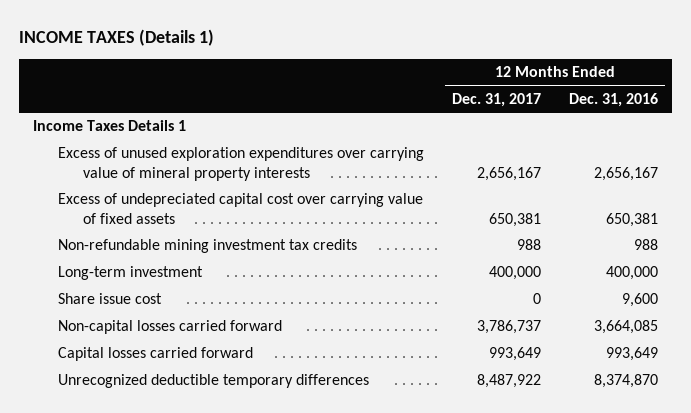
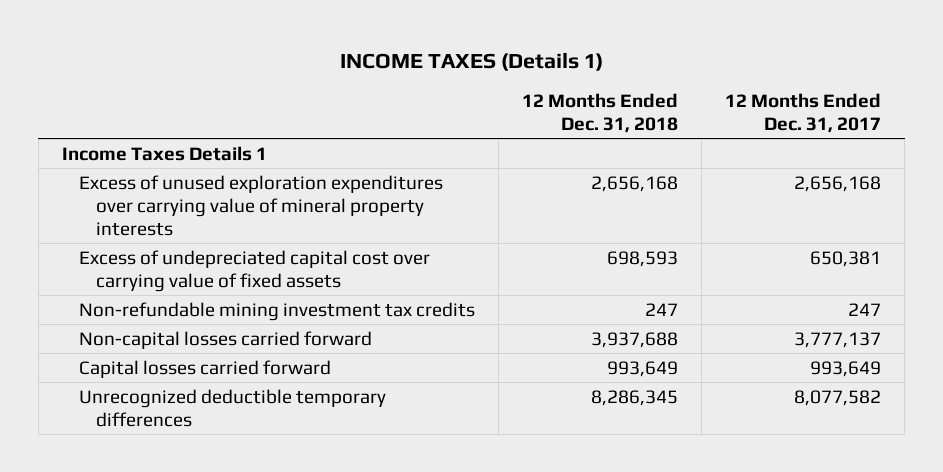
- | 12 Months Ended Dec. 31, 2017 | 12 Months Ended Dec. 31, 2016
+ | 12 Months Ended Dec. 31, 2018 | 12 Months Ended Dec. 31, 2017
- Excess of unused exploration expenditures over carrying value of mineral property interests | 2,656,167 | 2,656,167
+ Excess of unused exploration expenditures over carrying value of mineral property interests | 2,656,168 | 2,656,168
- Non-refundable mining investment tax credits | 988 | 988
- Long-term investment | 400,000 | 400,000
- Share issue cost | 0 | 9,600
- Non-capital losses carried forward | 3,786,737 | 3,664,085
+ Non-refundable mining investment tax credits | 247 | 247
+ Non-capital losses carried forward | 3,937,688 | 3,777,137
- Unrecognized deductible temporary differences | 8,487,922 | 8,374,870
+ Unrecognized deductible temporary differences | 8,286,345 | 8,077,582

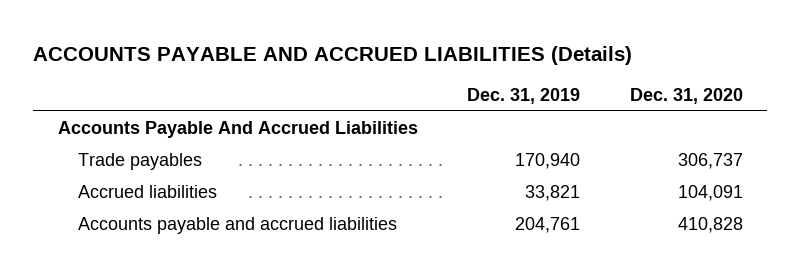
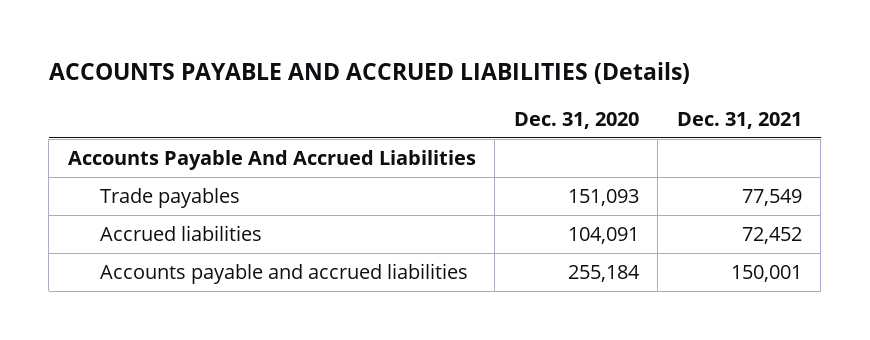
- | Dec. 31, 2019 | Dec. 31, 2020
+ | Dec. 31, 2020 | Dec. 31, 2021
- Trade payables | 170,940 | 306,737
+ Trade payables | 151,093 | 77,549
- Accounts payable and accrued liabilities | 204,761 | 410,828
+ Accounts payable and accrued liabilities | 255,184 | 150,001

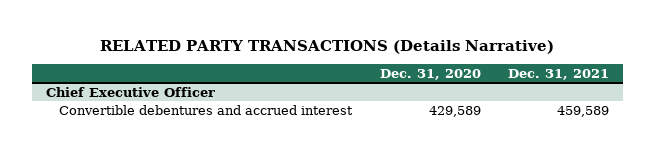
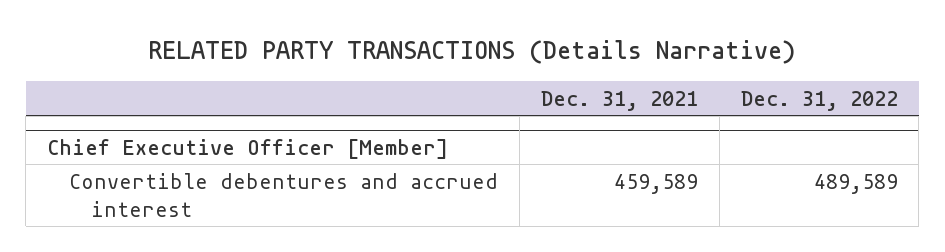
- | Dec. 31, 2020 | Dec. 31, 2021
+ | Dec. 31, 2021 | Dec. 31, 2022
- Chief Executive Officer
+ Chief Executive Officer [Member]

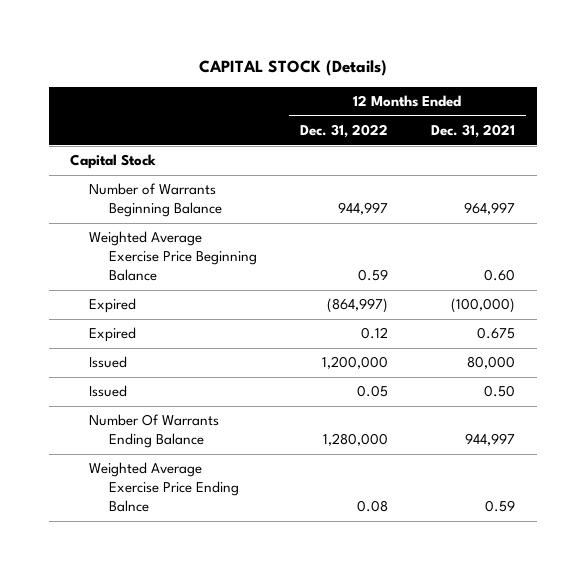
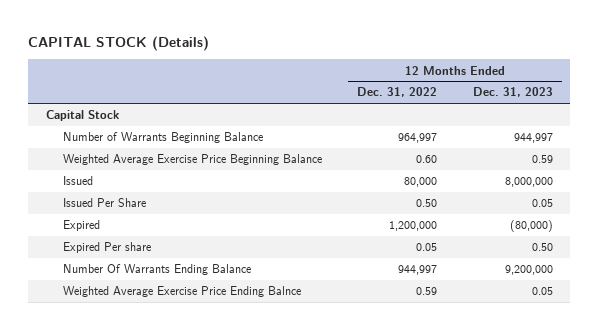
- | 12 Months Ended Dec. 31, 2022 | 12 Months Ended Dec. 31, 2021
+ | 12 Months Ended Dec. 31, 2022 | 12 Months Ended Dec. 31, 2023
- Number of Warrants Beginning Balance | 944,997 | 964,997
- Weighted Average Exercise Price Beginning Balance | 0.59 | 0.60
- Expired | (864,997) | (100,000)
- Expired | 0.12 | 0.675
- Issued | 1,200,000 | 80,000
- Issued | 0.05 | 0.50
- Number Of Warrants Ending Balance | 1,280,000 | 944,997
- Weighted Average Exercise Price Ending Balnce | 0.08 | 0.59
+ Number of Warrants Beginning Balance | 964,997 | 944,997
+ Weighted Average Exercise Price Beginning Balance | 0.60 | 0.59
+ Issued | 80,000 | 8,000,000
+ Issued Per Share | 0.50 | 0.05
+ Expired | 1,200,000 | (80,000)
+ Expired Per share | 0.05 | 0.50
+ Number Of Warrants Ending Balance | 944,997 | 9,200,000
+ Weighted Average Exercise Price Ending Balnce | 0.59 | 0.05

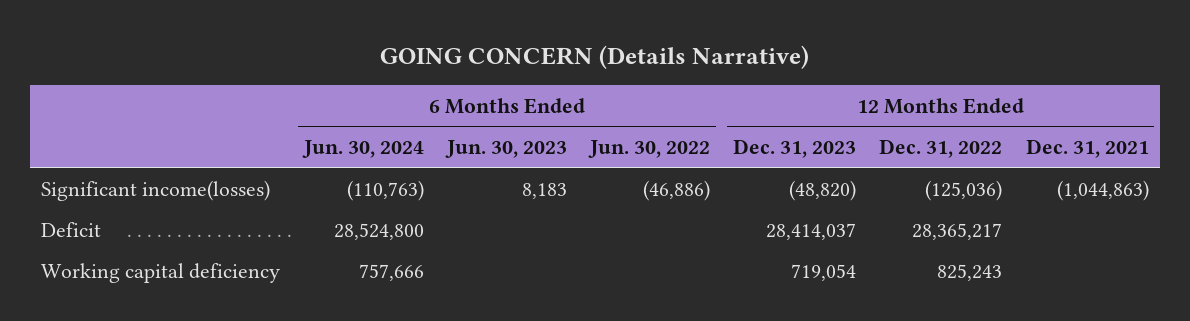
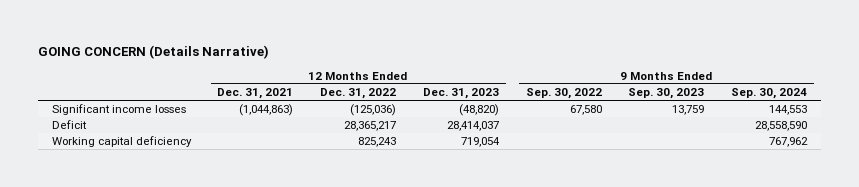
- | 6 Months Ended Jun. 30, 2024 | 6 Months Ended Jun. 30, 2023 | 6 Months Ended Jun. 30, 2022 | 12 Months Ended Dec. 31, 2023 | 12 Months Ended Dec. 31, 2022 | 12 Months Ended Dec. 31, 2021
+ | 12 Months Ended Dec. 31, 2021 | 12 Months Ended Dec. 31, 2022 | 12 Months Ended Dec. 31, 2023 | 9 Months Ended Sep. 30, 2022 | 9 Months Ended Sep. 30, 2023 | 9 Months Ended Sep. 30, 2024
- Significant income(losses) | (110,763) | 8,183 | (46,886) | (48,820) | (125,036) | (1,044,863)
+ Significant income losses | (1,044,863) | (125,036) | (48,820) | 67,580 | 13,759 | 144,553

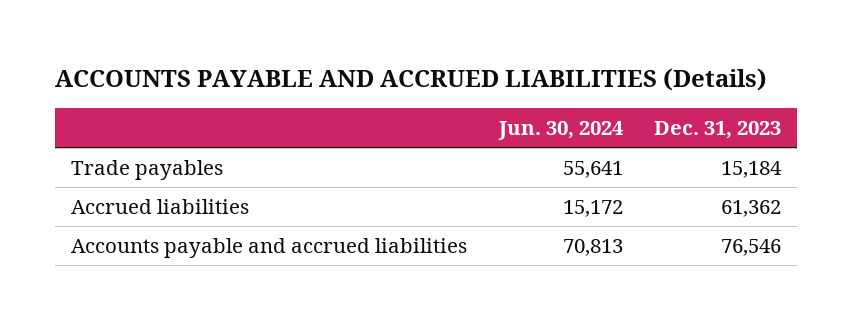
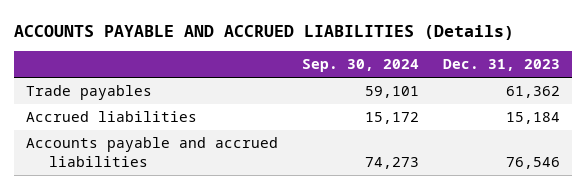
- | Jun. 30, 2024 | Dec. 31, 2023
+ | Sep. 30, 2024 | Dec. 31, 2023
- Trade payables | 55,641 | 15,184
- Accrued liabilities | 15,172 | 61,362
+ Trade payables | 59,101 | 61,362
+ Accrued liabilities | 15,172 | 15,184

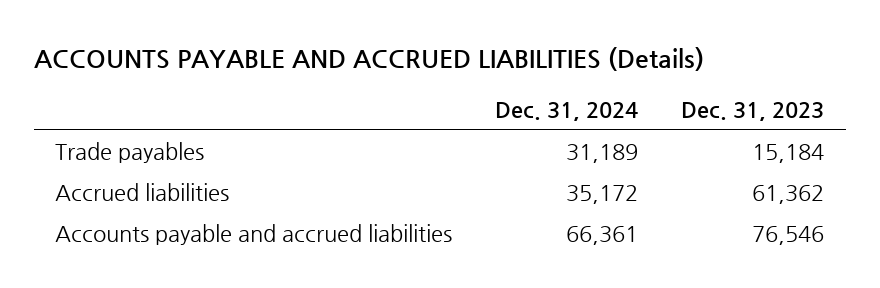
- | Sep. 30, 2024 | Dec. 31, 2023
+ | Dec. 31, 2024 | Dec. 31, 2023
- Trade payables | 59,101 | 61,362
- Accrued liabilities | 15,172 | 15,184
+ Trade payables | 31,189 | 15,184
+ Accrued liabilities | 35,172 | 61,362

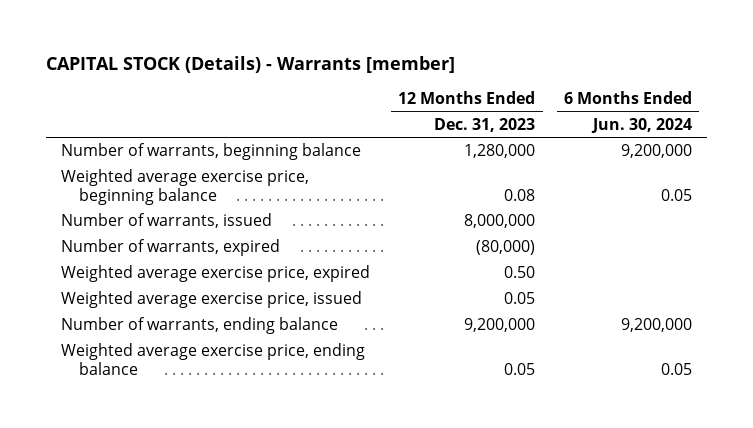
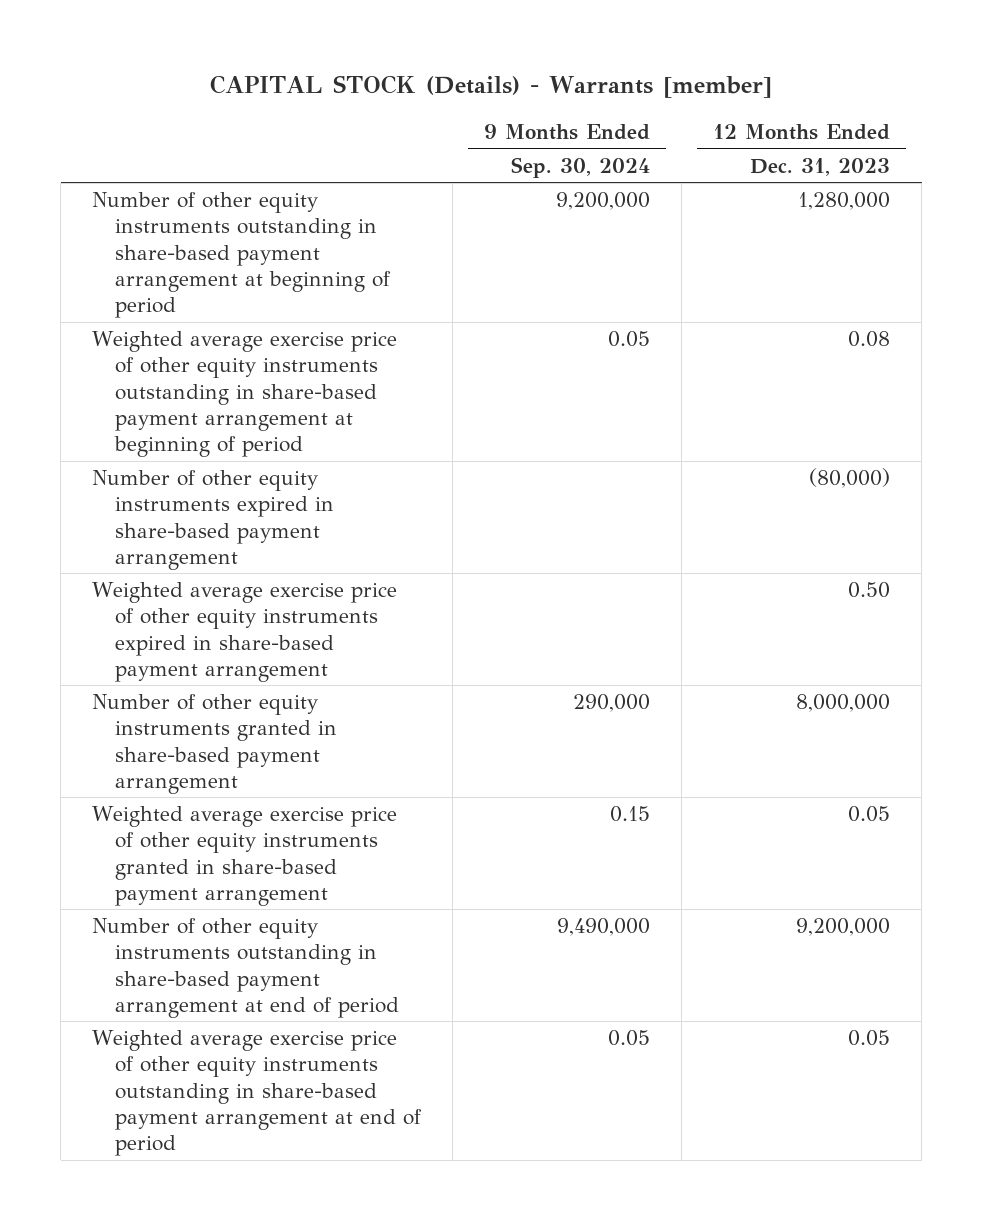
- | 12 Months Ended Dec. 31, 2023 | 6 Months Ended Jun. 30, 2024
+ | 9 Months Ended Sep. 30, 2024 | 12 Months Ended Dec. 31, 2023
- Number of warrants, beginning balance | 1,280,000 | 9,200,000
- Weighted average exercise price, beginning balance | 0.08 | 0.05
- Number of warrants, issued | 8,000,000 |
- Number of warrants, expired | (80,000) |
- Weighted average exercise price, expired | 0.50 |
- Weighted average exercise price, issued | 0.05 |
- Number of warrants, ending balance | 9,200,000 | 9,200,000
- Weighted average exercise price, ending balance | 0.05 | 0.05
+ Number of other equity instruments outstanding in share-based payment arrangement at beginning of period | 9,200,000 | 1,280,000
+ Weighted average exercise price of other equity instruments outstanding in share-based payment arrangement at beginning of period | 0.05 | 0.08
+ Number of other equity instruments expired in share-based payment arrangement | | (80,000)
+ Weighted average exercise price of other equity instruments expired in share-based payment arrangement | | 0.50
+ Number of other equity instruments granted in share-based payment arrangement | 290,000 | 8,000,000
+ Weighted average exercise price of other equity instruments granted in share-based payment arrangement | 0.15 | 0.05
+ Number of other equity instruments outstanding in share-based payment arrangement at end of period | 9,490,000 | 9,200,000
+ Weighted average exercise price of other equity instruments outstanding in share-based payment arrangement at end of period | 0.05 | 0.05

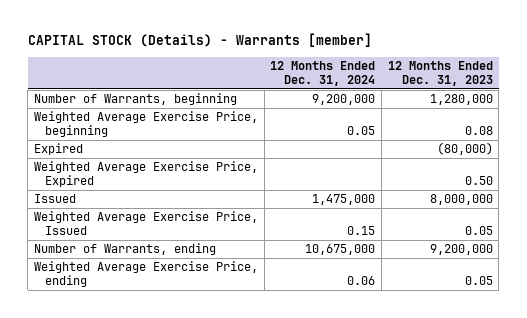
- | 9 Months Ended Sep. 30, 2024 | 12 Months Ended Dec. 31, 2023
+ | 12 Months Ended Dec. 31, 2024 | 12 Months Ended Dec. 31, 2023
- Number of other equity instruments outstanding in share-based payment arrangement at beginning of period | 9,200,000 | 1,280,000
- Weighted average exercise price of other equity instruments outstanding in share-based payment arrangement at beginning of period | 0.05 | 0.08
- Number of other equity instruments expired in share-based payment arrangement | | (80,000)
- Weighted average exercise price of other equity instruments expired in share-based payment arrangement | | 0.50
- Number of other equity instruments granted in share-based payment arrangement | 290,000 | 8,000,000
- Weighted average exercise price of other equity instruments granted in share-based payment arrangement | 0.15 | 0.05
- Number of other equity instruments outstanding in share-based payment arrangement at end of period | 9,490,000 | 9,200,000
- Weighted average exercise price of other equity instruments outstanding in share-based payment arrangement at end of period | 0.05 | 0.05
+ Number of Warrants, beginning | 9,200,000 | 1,280,000
+ Weighted Average Exercise Price, beginning | 0.05 | 0.08
+ Expired | | (80,000)
+ Weighted Average Exercise Price, Expired | | 0.50
+ Issued | 1,475,000 | 8,000,000
+ Weighted Average Exercise Price, Issued | 0.15 | 0.05
+ Number of Warrants, ending | 10,675,000 | 9,200,000
+ Weighted Average Exercise Price, ending | 0.06 | 0.05

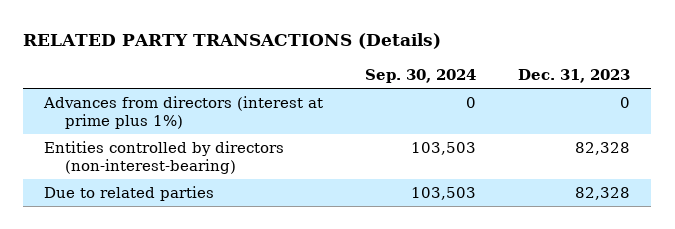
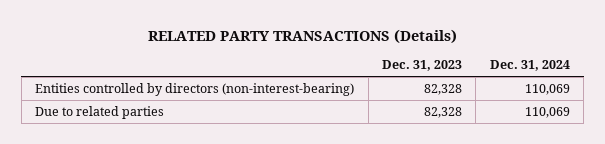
- | Sep. 30, 2024 | Dec. 31, 2023
+ | Dec. 31, 2023 | Dec. 31, 2024
- Advances from directors (interest at prime plus 1%) | 0 | 0

